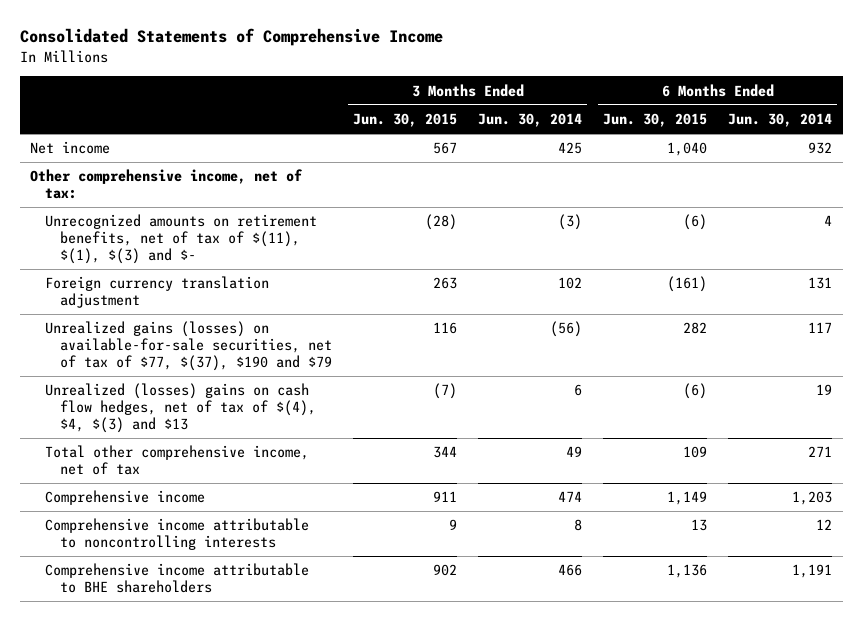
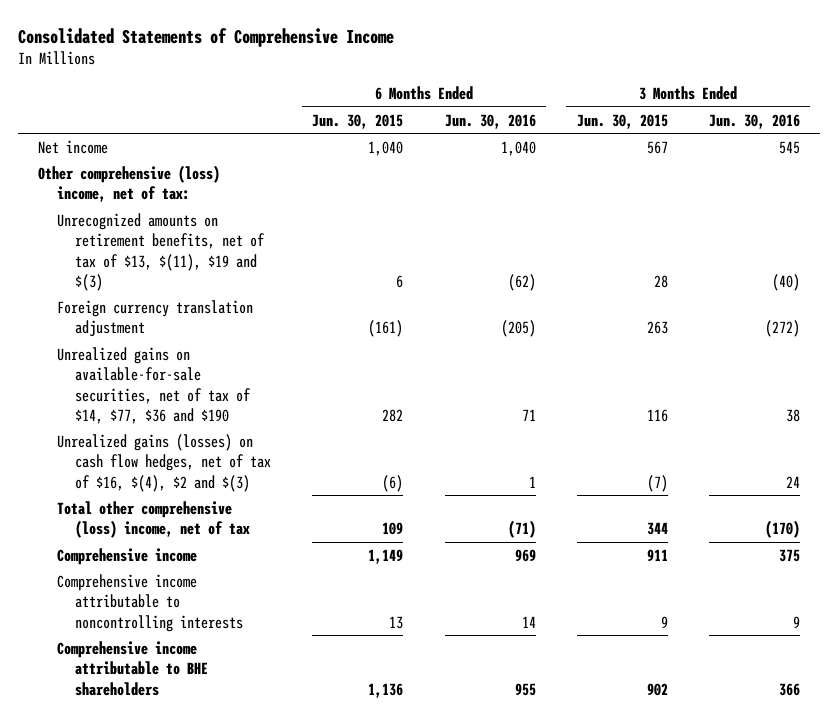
- | 3 Months Ended Jun. 30, 2015 | 3 Months Ended Jun. 30, 2014 | 6 Months Ended Jun. 30, 2015 | 6 Months Ended Jun. 30, 2014
+ | 6 Months Ended Jun. 30, 2015 | 6 Months Ended Jun. 30, 2016 | 3 Months Ended Jun. 30, 2015 | 3 Months Ended Jun. 30, 2016
- Other comprehensive income, net of tax:
- Unrecognized amounts on retirement benefits, net of tax of $(11), $(1), $(3) and $- | (28) | (3) | (6) | 4
+ Other comprehensive (loss) income, net of tax:
+ Unrecognized amounts on retirement benefits, net of tax of $13, $(11), $19 and $(3) | 6 | (62) | 28 | (40)
- Unrealized gains (losses) on available-for-sale securities, net of tax of $77, $(37), $190 and $79 | 116 | (56) | 282 | 117
- Unrealized (losses) gains on cash flow hedges, net of tax of $(4), $4, $(3) and $13 | (7) | 6 | (6) | 19
- Total other comprehensive income, net of tax | 344 | 49 | 109 | 271
+ Unrealized gains on available-for-sale securities, net of tax of $14, $77, $36 and $190 | 282 | 71 | 116 | 38
+ Unrealized gains (losses) on cash flow hedges, net of tax of $16, $(4), $2 and $(3) | (6) | 1 | (7) | 24
+ Total other comprehensive (loss) income, net of tax | 109 | (71) | 344 | (170)

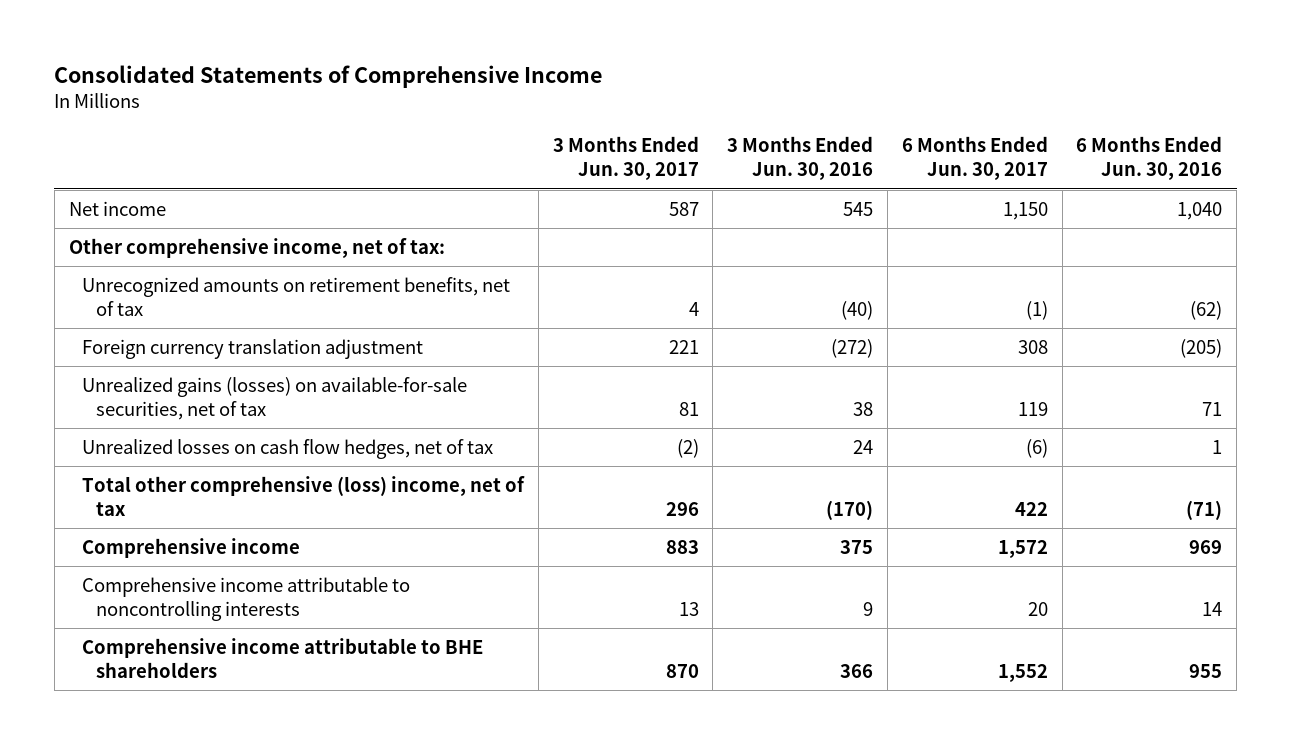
- | 6 Months Ended Jun. 30, 2015 | 6 Months Ended Jun. 30, 2016 | 3 Months Ended Jun. 30, 2015 | 3 Months Ended Jun. 30, 2016
+ | 3 Months Ended Jun. 30, 2017 | 3 Months Ended Jun. 30, 2016 | 6 Months Ended Jun. 30, 2017 | 6 Months Ended Jun. 30, 2016
- Other comprehensive (loss) income, net of tax:
- Unrecognized amounts on retirement benefits, net of tax of $13, $(11), $19 and $(3) | 6 | (62) | 28 | (40)
+ Other comprehensive income, net of tax:
+ Unrecognized amounts on retirement benefits, net of tax | 4 | (40) | (1) | (62)
- Unrealized gains on available-for-sale securities, net of tax of $14, $77, $36 and $190 | 282 | 71 | 116 | 38
- Unrealized gains (losses) on cash flow hedges, net of tax of $16, $(4), $2 and $(3) | (6) | 1 | (7) | 24
+ Unrealized gains (losses) on available-for-sale securities, net of tax | 81 | 38 | 119 | 71
+ Unrealized losses on cash flow hedges, net of tax | (2) | 24 | (6) | 1

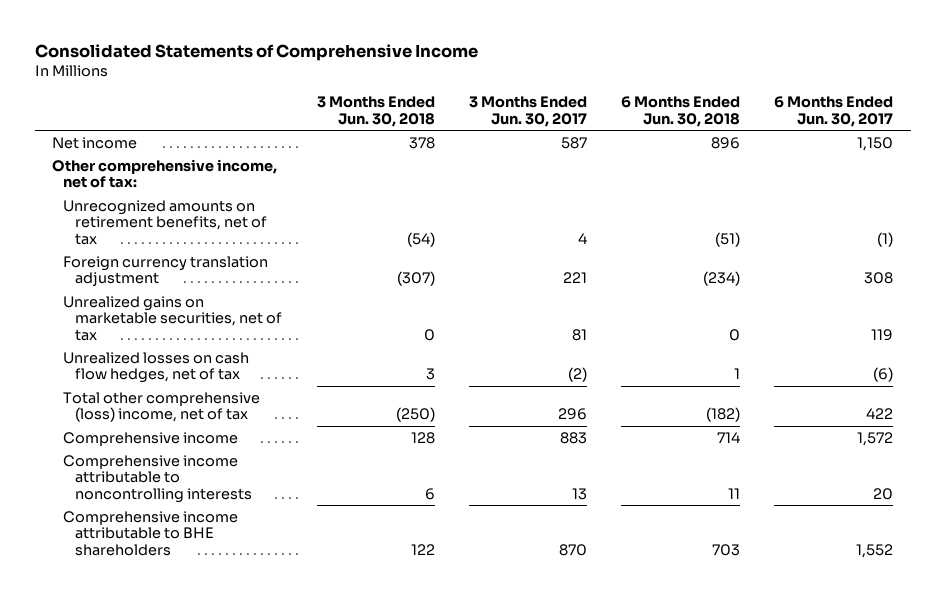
- | 3 Months Ended Jun. 30, 2017 | 3 Months Ended Jun. 30, 2016 | 6 Months Ended Jun. 30, 2017 | 6 Months Ended Jun. 30, 2016
+ | 3 Months Ended Jun. 30, 2018 | 3 Months Ended Jun. 30, 2017 | 6 Months Ended Jun. 30, 2018 | 6 Months Ended Jun. 30, 2017
- Unrealized gains (losses) on available-for-sale securities, net of tax | 81 | 38 | 119 | 71
+ Unrealized gains on marketable securities, net of tax | 0 | 81 | 0 | 119

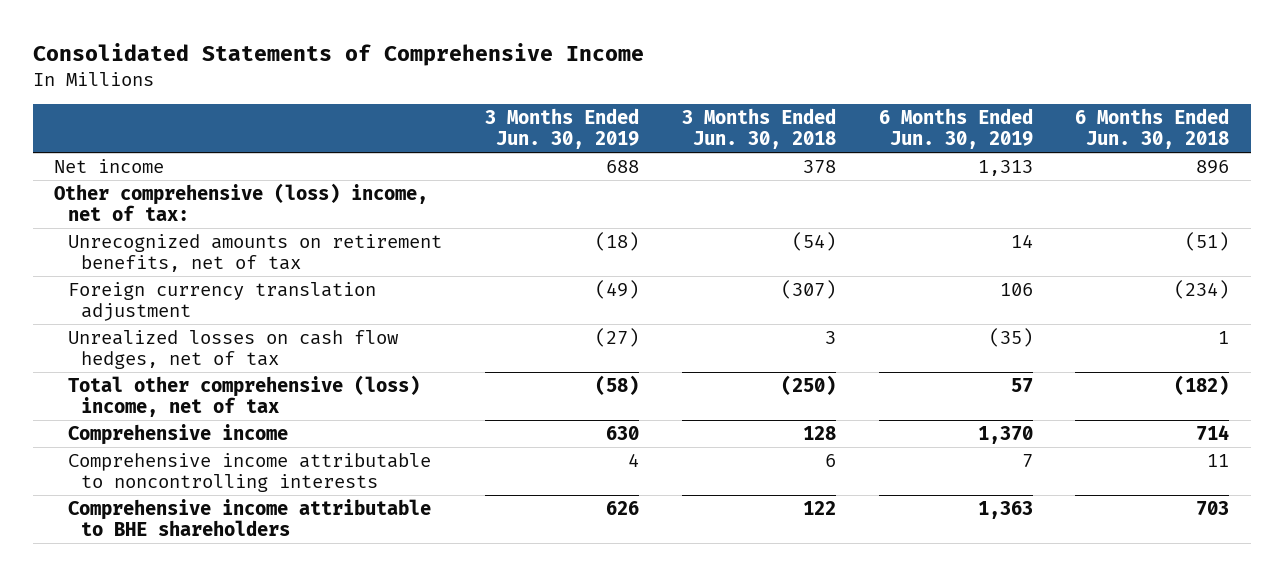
- | 3 Months Ended Jun. 30, 2018 | 3 Months Ended Jun. 30, 2017 | 6 Months Ended Jun. 30, 2018 | 6 Months Ended Jun. 30, 2017
+ | 3 Months Ended Jun. 30, 2019 | 3 Months Ended Jun. 30, 2018 | 6 Months Ended Jun. 30, 2019 | 6 Months Ended Jun. 30, 2018
- Other comprehensive income, net of tax:
+ Other comprehensive (loss) income, net of tax:
- Unrealized gains on marketable securities, net of tax | 0 | 81 | 0 | 119

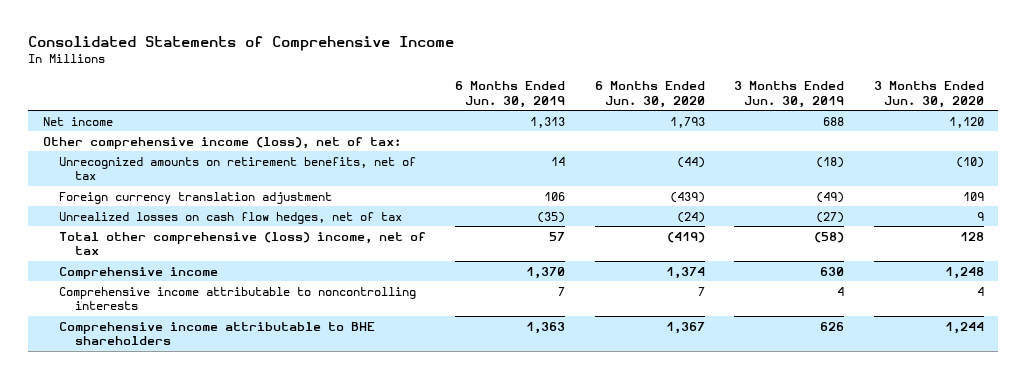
- | 3 Months Ended Jun. 30, 2019 | 3 Months Ended Jun. 30, 2018 | 6 Months Ended Jun. 30, 2019 | 6 Months Ended Jun. 30, 2018
+ | 6 Months Ended Jun. 30, 2019 | 6 Months Ended Jun. 30, 2020 | 3 Months Ended Jun. 30, 2019 | 3 Months Ended Jun. 30, 2020
- Other comprehensive (loss) income, net of tax:
+ Other comprehensive income (loss), net of tax:

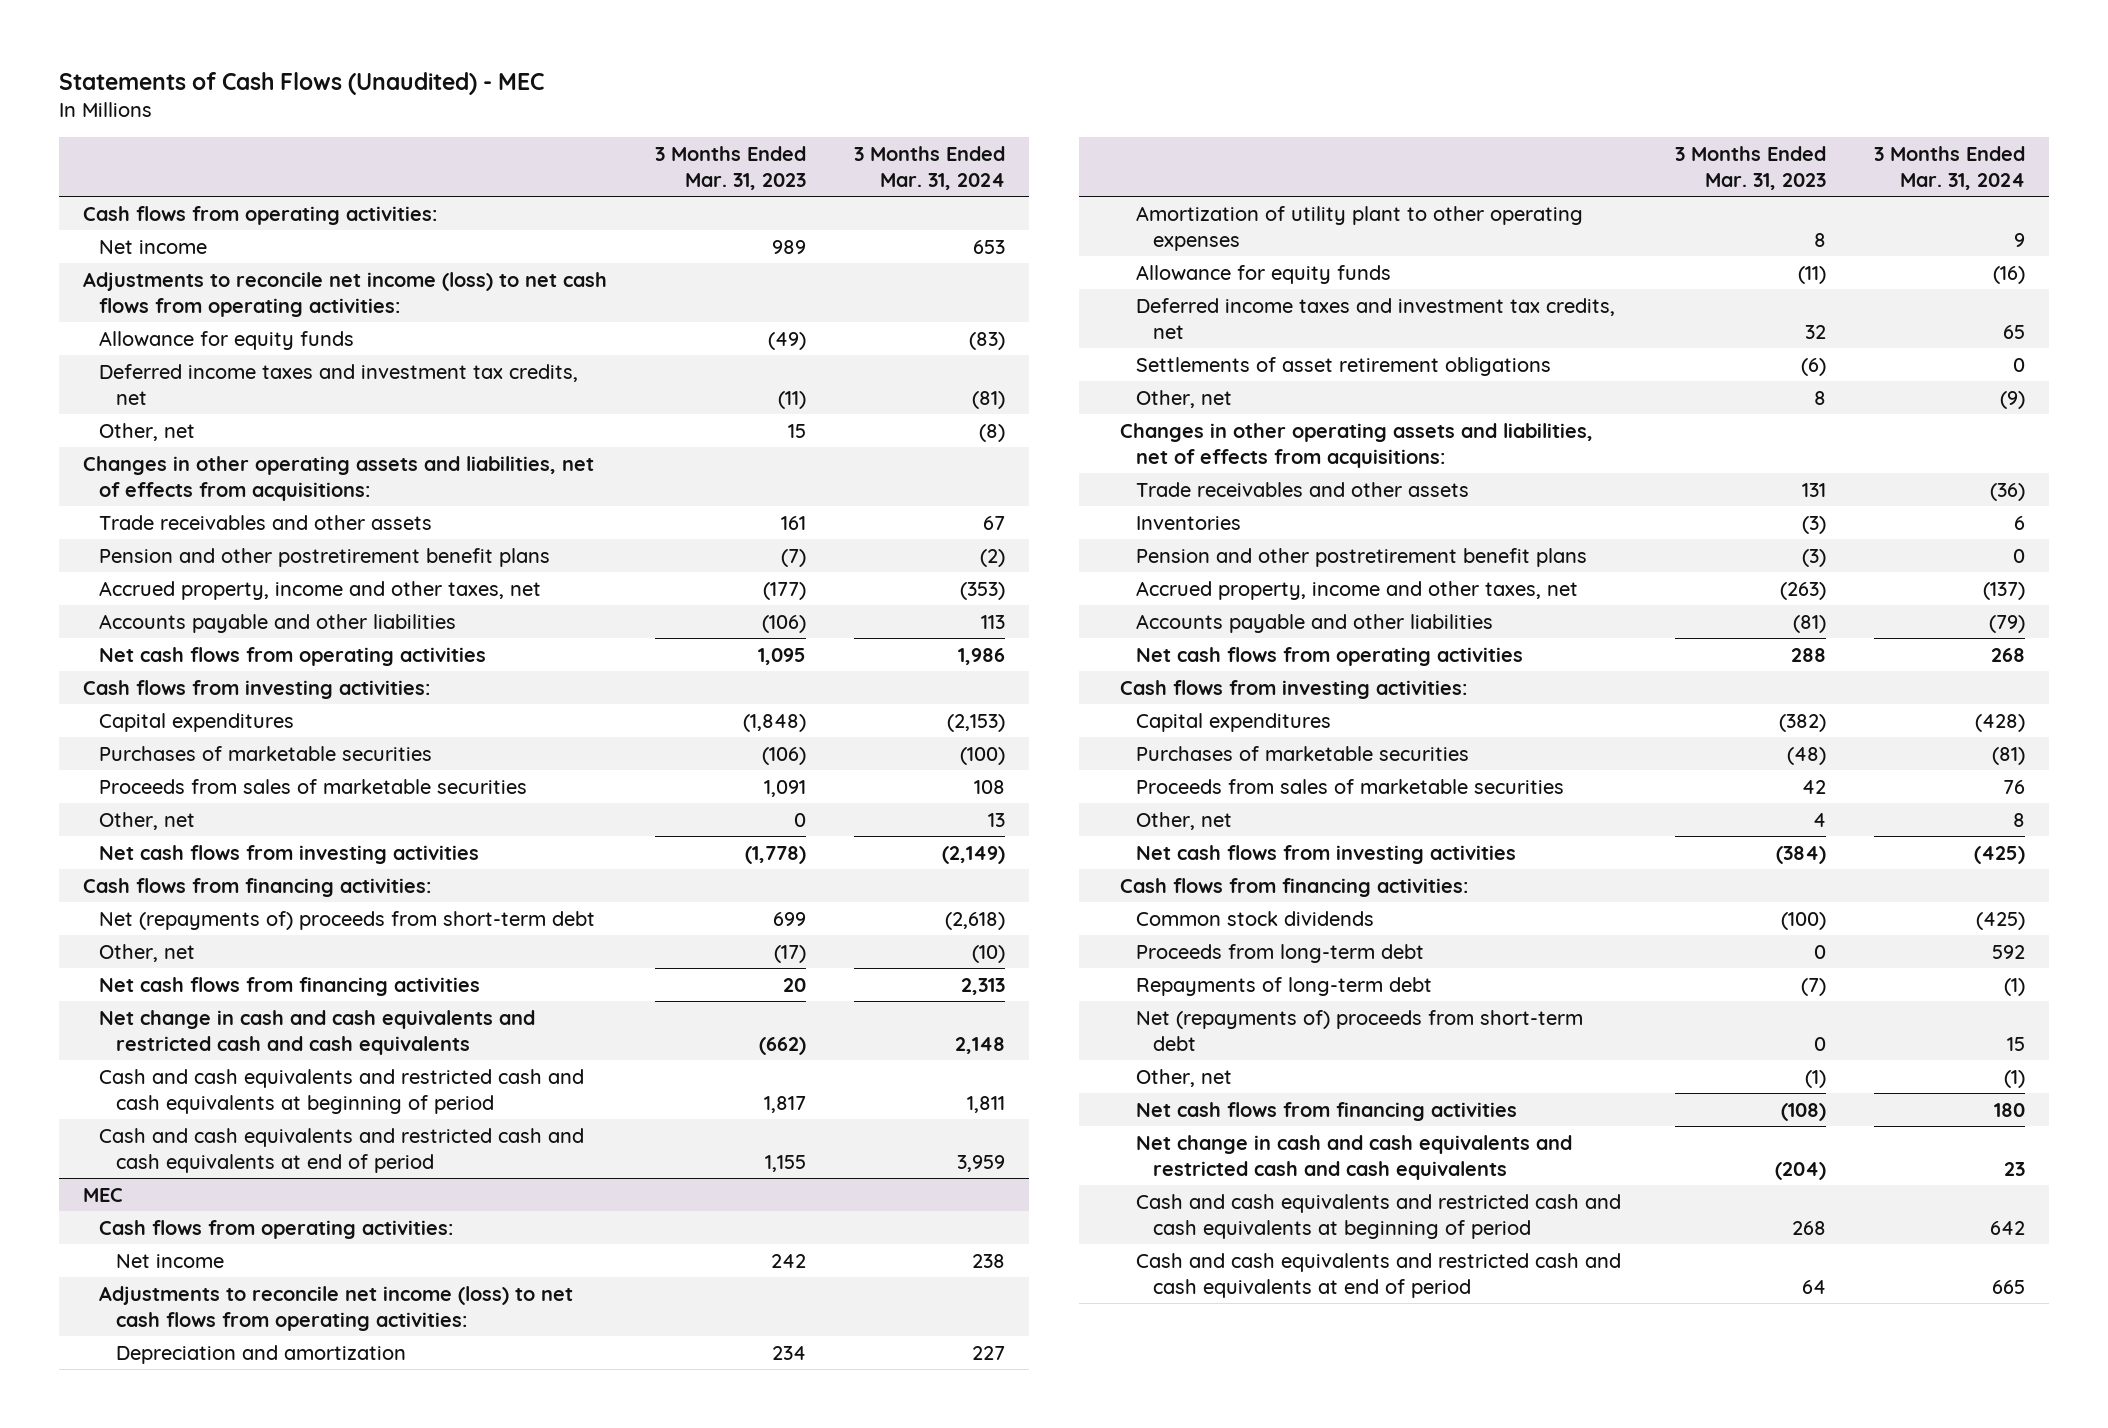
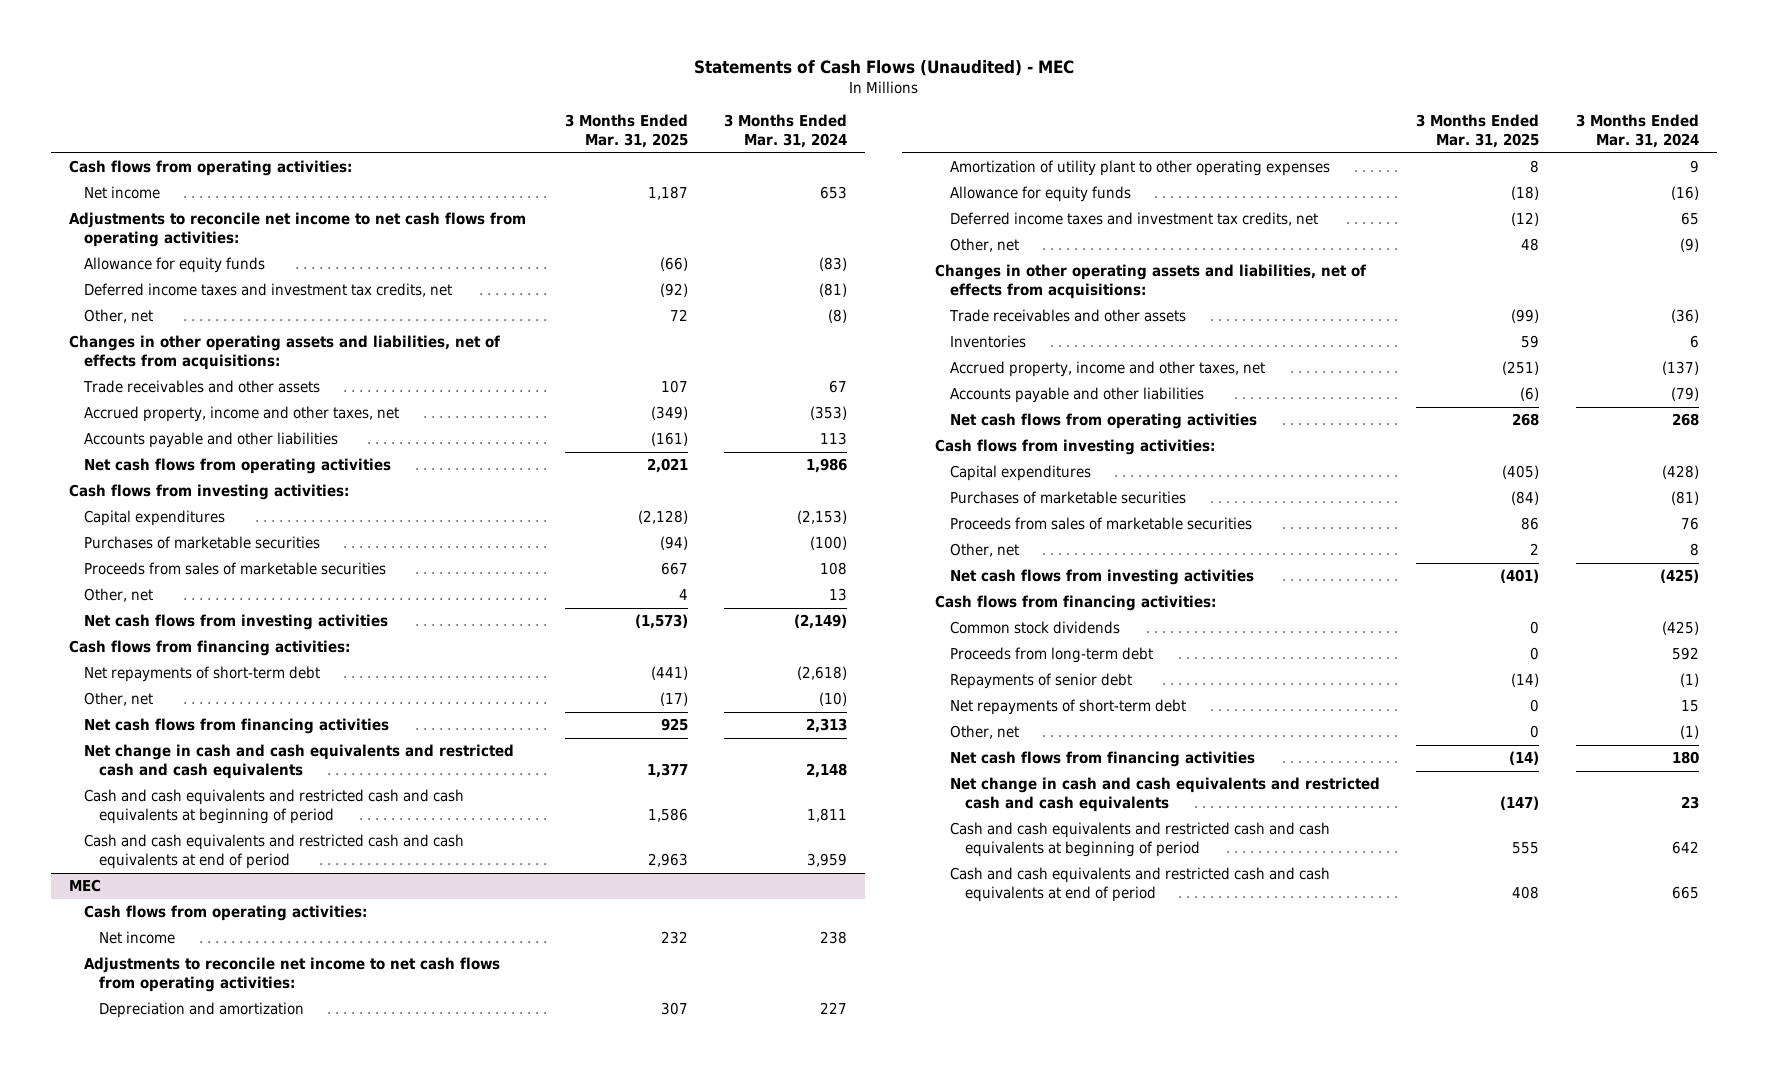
- | 3 Months Ended Mar. 31, 2023 | 3 Months Ended Mar. 31, 2024
+ | 3 Months Ended Mar. 31, 2025 | 3 Months Ended Mar. 31, 2024
- Adjustments to reconcile net income (loss) to net cash flows from operating activities:
+ Adjustments to reconcile net income to net cash flows from operating activities:
- Pension and other postretirement benefit plans | (7) | (2)
- Net (repayments of) proceeds from short-term debt | 699 | (2,618)
+ Net repayments of short-term debt | (441) | (2,618)
@ MEC
- Adjustments to reconcile net income (loss) to net cash flows from operating activities:
+ Adjustments to reconcile net income to net cash flows from operating activities:
- Settlements of asset retirement obligations | (6) | 0
- Pension and other postretirement benefit plans | (3) | 0
- Repayments of long-term debt | (7) | (1)
- Net (repayments of) proceeds from short-term debt | 0 | 15
+ Repayments of senior debt | (14) | (1)
+ Net repayments of short-term debt | 0 | 15

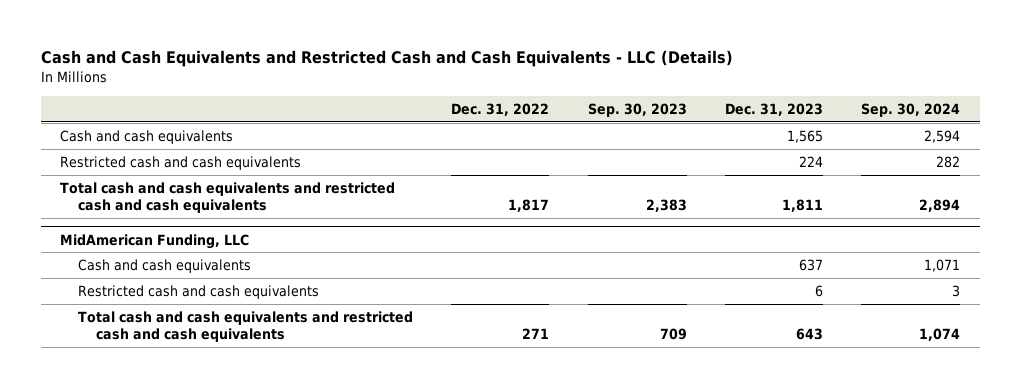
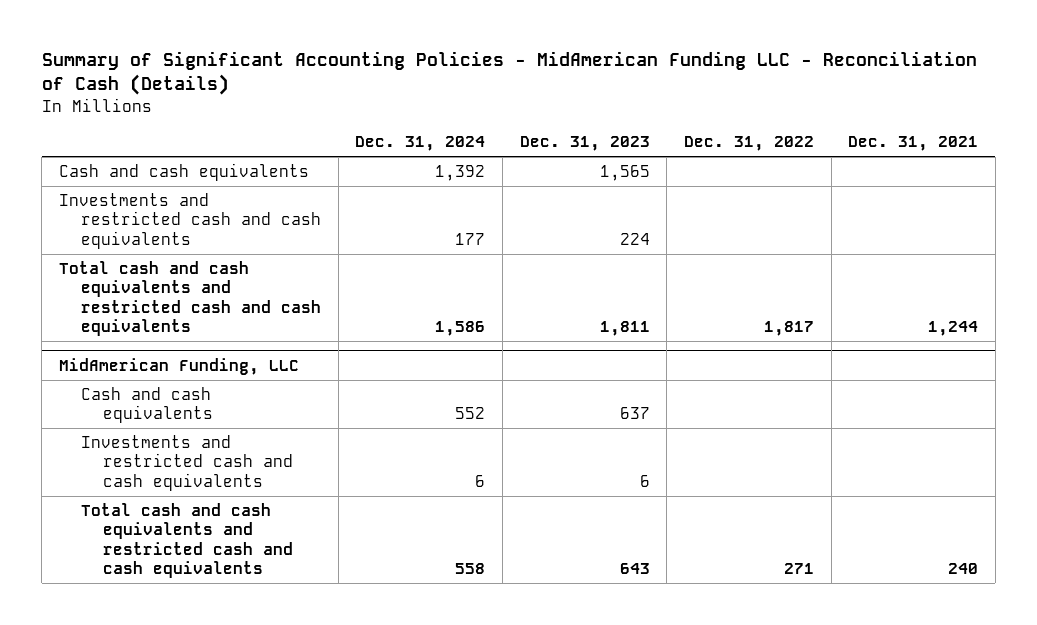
- Cash and Cash Equivalents and Restricted Cash and Cash Equivalents - LLC (Details)
+ Summary of Significant Accounting Policies - MidAmerican Funding LLC - Reconciliation of Cash (Details)
- | Dec. 31, 2022 | Sep. 30, 2023 | Dec. 31, 2023 | Sep. 30, 2024
+ | Dec. 31, 2024 | Dec. 31, 2023 | Dec. 31, 2022 | Dec. 31, 2021
- Restricted cash and cash equivalents | | | 224 | 282
+ Investments and restricted cash and cash equivalents | 177 | 224 | |
@ MidAmerican Funding, LLC
- Restricted cash and cash equivalents | | | 6 | 3
+ Investments and restricted cash and cash equivalents | 6 | 6 | |

